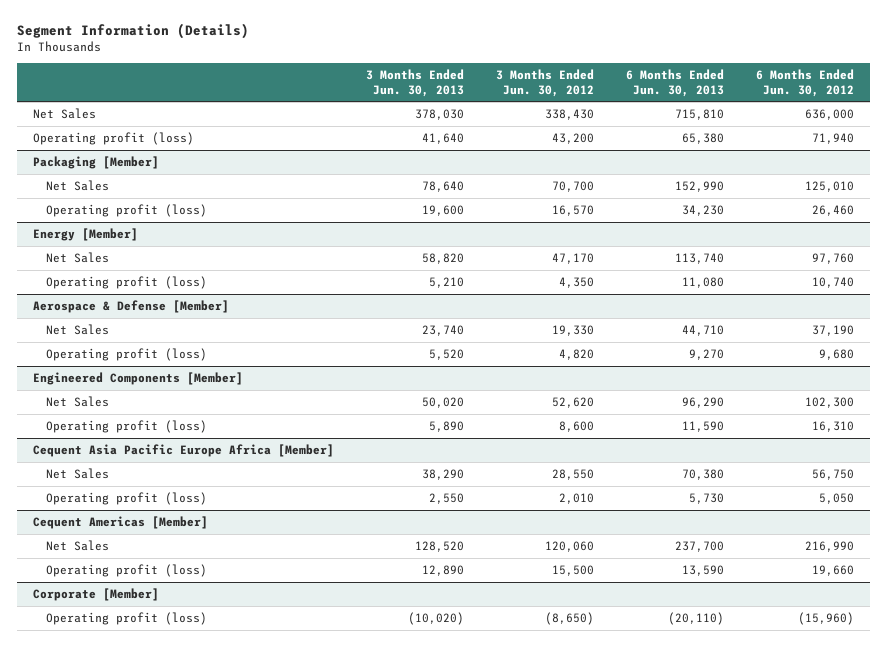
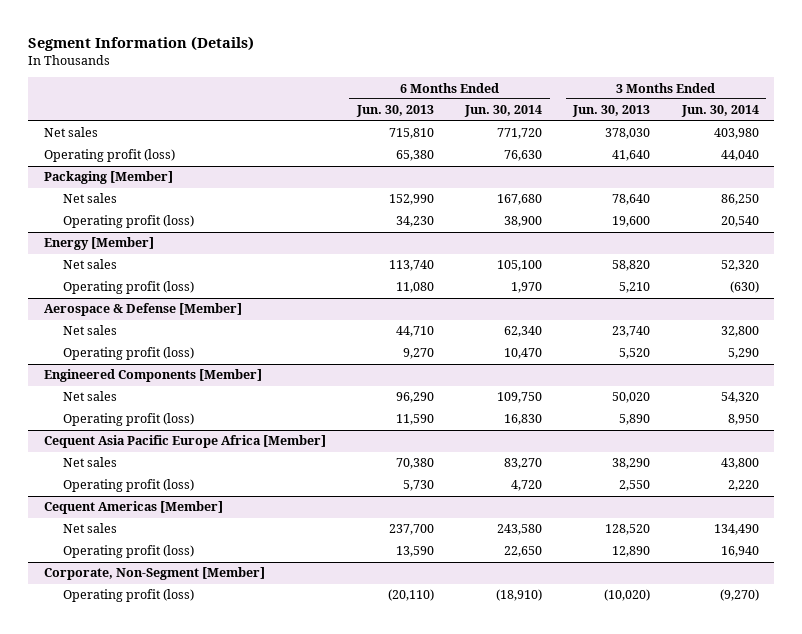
- | 3 Months Ended Jun. 30, 2013 | 3 Months Ended Jun. 30, 2012 | 6 Months Ended Jun. 30, 2013 | 6 Months Ended Jun. 30, 2012
+ | 6 Months Ended Jun. 30, 2013 | 6 Months Ended Jun. 30, 2014 | 3 Months Ended Jun. 30, 2013 | 3 Months Ended Jun. 30, 2014
- Net Sales | 378,030 | 338,430 | 715,810 | 636,000
+ Net sales | 715,810 | 771,720 | 378,030 | 403,980
@ Packaging [Member]
- Net Sales | 78,640 | 70,700 | 152,990 | 125,010
+ Net sales | 152,990 | 167,680 | 78,640 | 86,250
@ Energy [Member]
- Net Sales | 58,820 | 47,170 | 113,740 | 97,760
+ Net sales | 113,740 | 105,100 | 58,820 | 52,320
@ Aerospace & Defense [Member]
- Net Sales | 23,740 | 19,330 | 44,710 | 37,190
+ Net sales | 44,710 | 62,340 | 23,740 | 32,800
@ Engineered Components [Member]
- Net Sales | 50,020 | 52,620 | 96,290 | 102,300
+ Net sales | 96,290 | 109,750 | 50,020 | 54,320
@ Cequent Asia Pacific Europe Africa [Member]
- Net Sales | 38,290 | 28,550 | 70,380 | 56,750
+ Net sales | 70,380 | 83,270 | 38,290 | 43,800
@ Cequent Americas [Member]
- Net Sales | 128,520 | 120,060 | 237,700 | 216,990
+ Net sales | 237,700 | 243,580 | 128,520 | 134,490
- Corporate [Member]
+ Corporate, Non-Segment [Member]

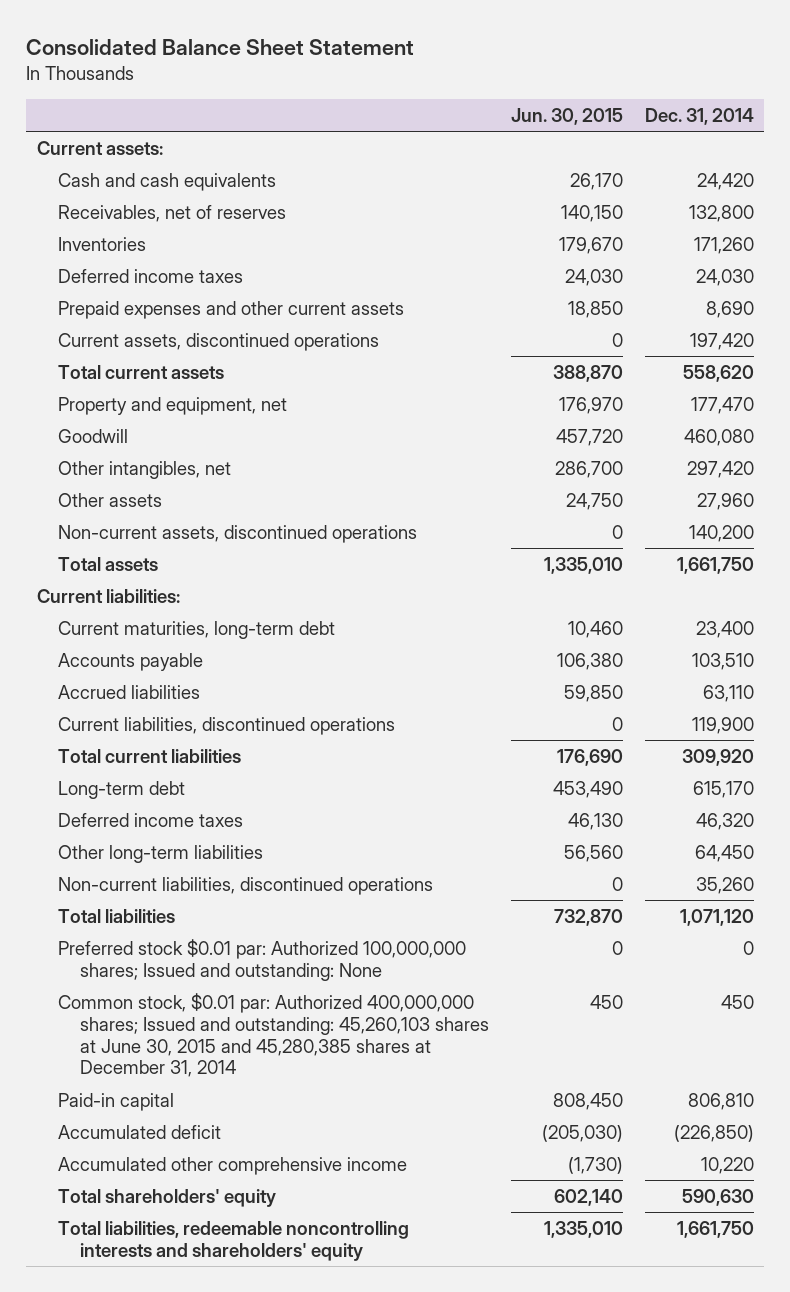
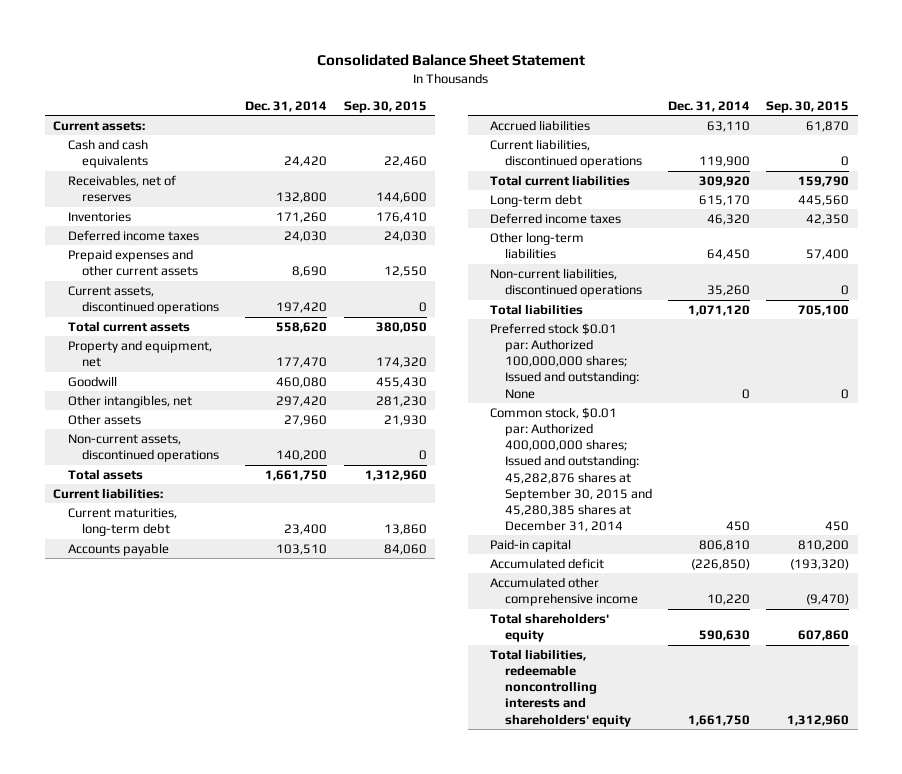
- | Jun. 30, 2015 | Dec. 31, 2014
+ | Dec. 31, 2014 | Sep. 30, 2015
- Common stock, $0.01 par: Authorized 400,000,000 shares; Issued and outstanding: 45,260,103 shares at June 30, 2015 and 45,280,385 shares at December 31, 2014 | 450 | 450
+ Common stock, $0.01 par: Authorized 400,000,000 shares; Issued and outstanding: 45,282,876 shares at September 30, 2015 and 45,280,385 shares at December 31, 2014 | 450 | 450

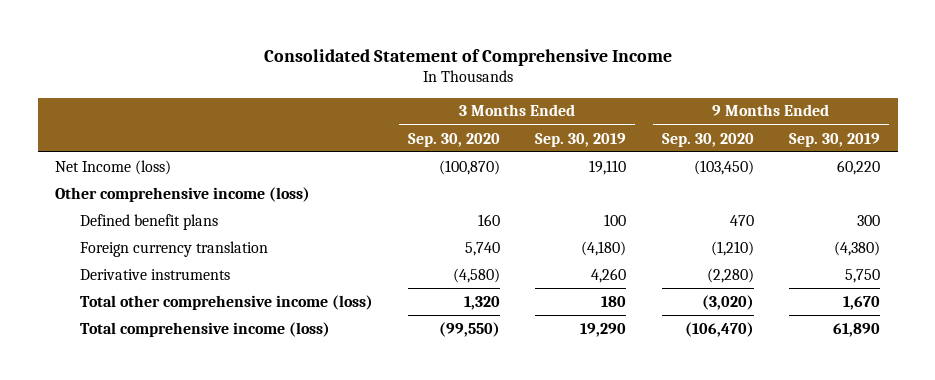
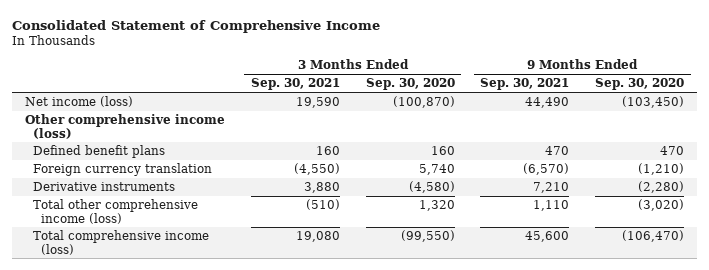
- | 3 Months Ended Sep. 30, 2020 | 3 Months Ended Sep. 30, 2019 | 9 Months Ended Sep. 30, 2020 | 9 Months Ended Sep. 30, 2019
+ | 3 Months Ended Sep. 30, 2021 | 3 Months Ended Sep. 30, 2020 | 9 Months Ended Sep. 30, 2021 | 9 Months Ended Sep. 30, 2020
- Net Income (loss) | (100,870) | 19,110 | (103,450) | 60,220
+ Net income (loss) | 19,590 | (100,870) | 44,490 | (103,450)

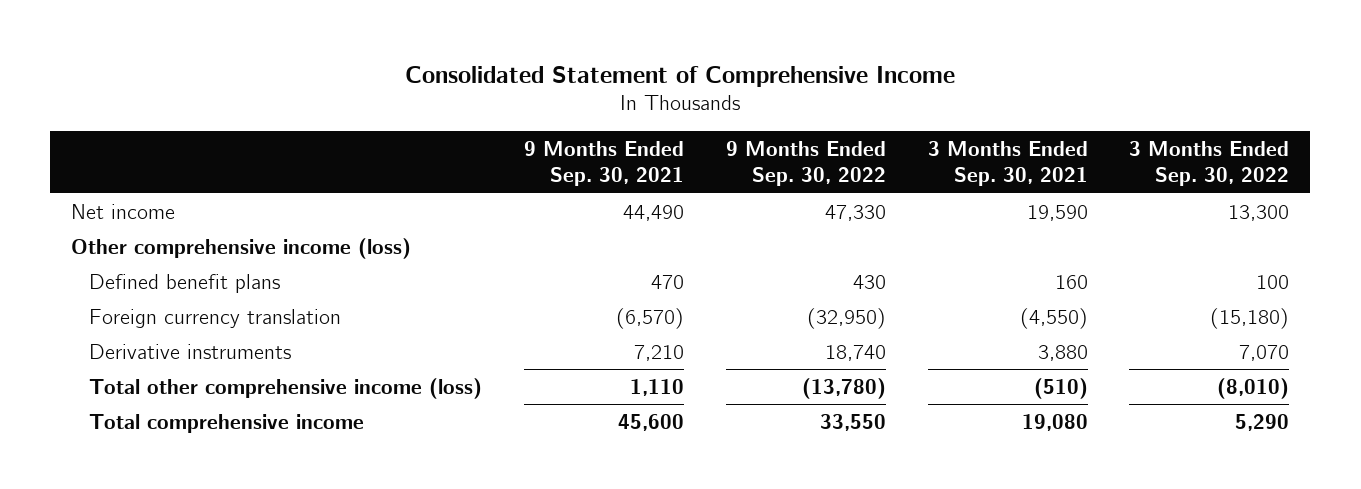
- | 3 Months Ended Sep. 30, 2021 | 3 Months Ended Sep. 30, 2020 | 9 Months Ended Sep. 30, 2021 | 9 Months Ended Sep. 30, 2020
+ | 9 Months Ended Sep. 30, 2021 | 9 Months Ended Sep. 30, 2022 | 3 Months Ended Sep. 30, 2021 | 3 Months Ended Sep. 30, 2022
- Net income (loss) | 19,590 | (100,870) | 44,490 | (103,450)
+ Net income | 44,490 | 47,330 | 19,590 | 13,300
- Total comprehensive income (loss) | 19,080 | (99,550) | 45,600 | (106,470)
+ Total comprehensive income | 45,600 | 33,550 | 19,080 | 5,290

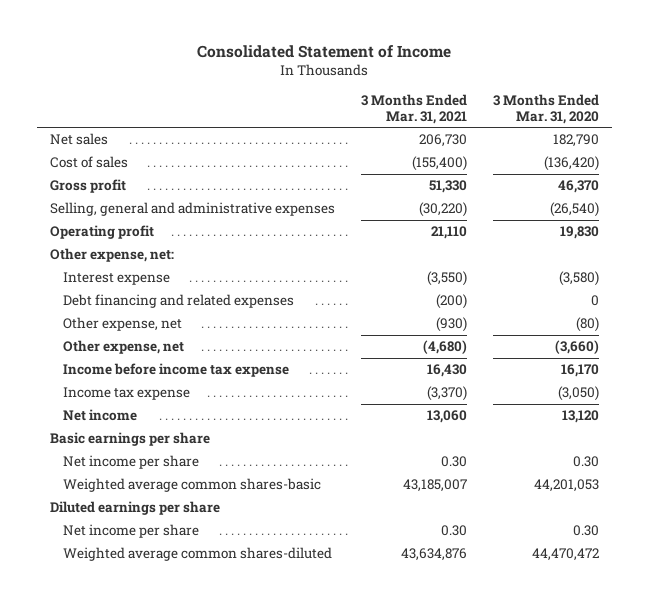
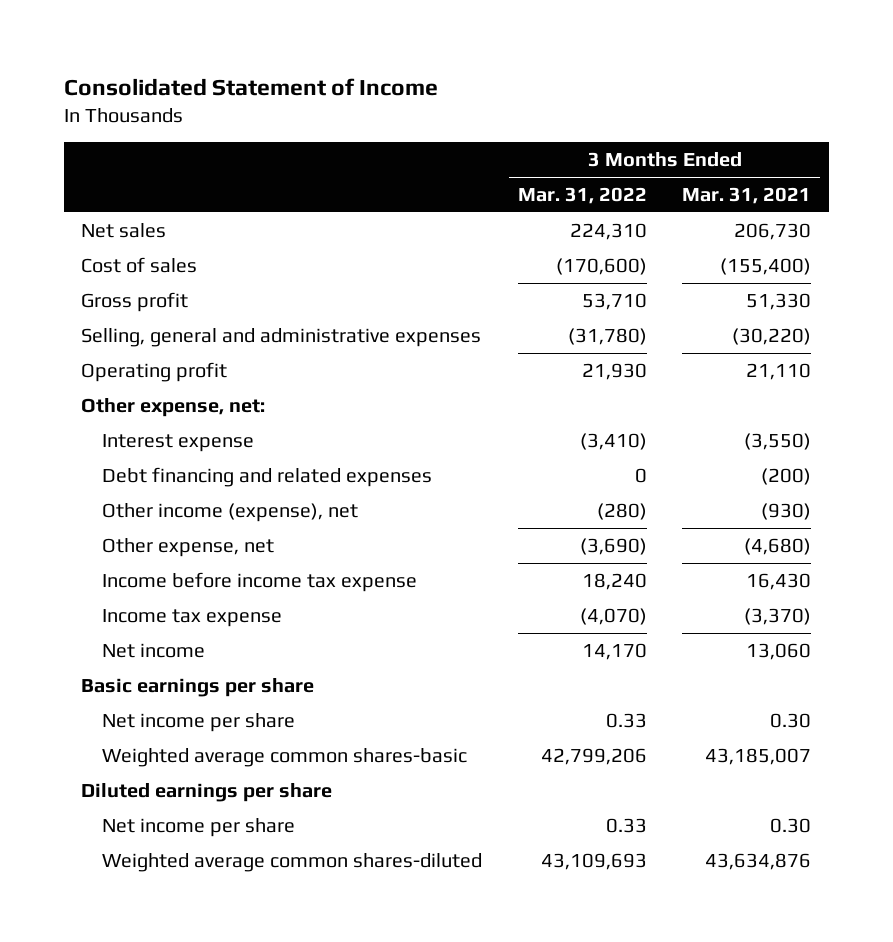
- | 3 Months Ended Mar. 31, 2021 | 3 Months Ended Mar. 31, 2020
+ | 3 Months Ended Mar. 31, 2022 | 3 Months Ended Mar. 31, 2021
- Other expense, net | (930) | (80)
+ Other income (expense), net | (280) | (930)

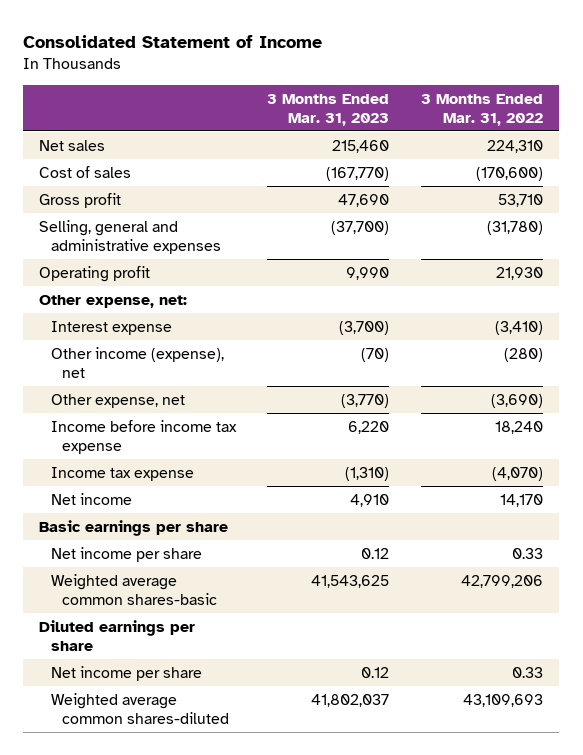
- | 3 Months Ended Mar. 31, 2022 | 3 Months Ended Mar. 31, 2021
+ | 3 Months Ended Mar. 31, 2023 | 3 Months Ended Mar. 31, 2022
- Debt financing and related expenses | 0 | (200)

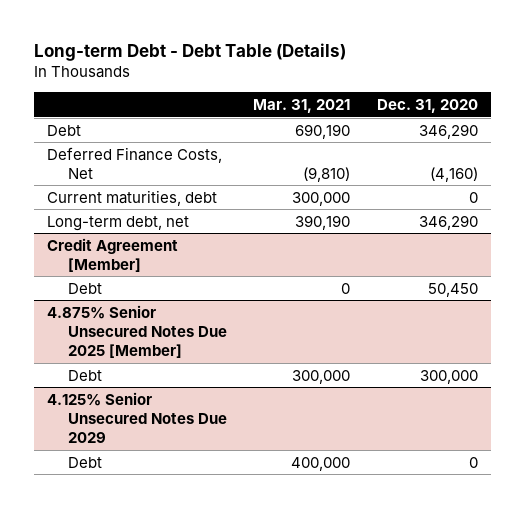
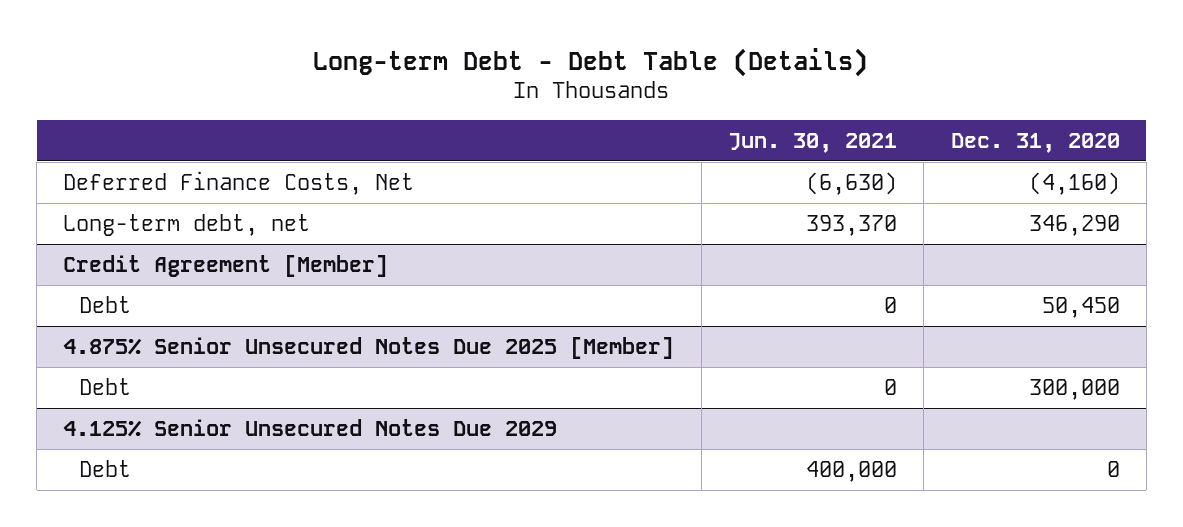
- | Mar. 31, 2021 | Dec. 31, 2020
+ | Jun. 30, 2021 | Dec. 31, 2020
- Debt | 690,190 | 346,290
- Current maturities, debt | 300,000 | 0

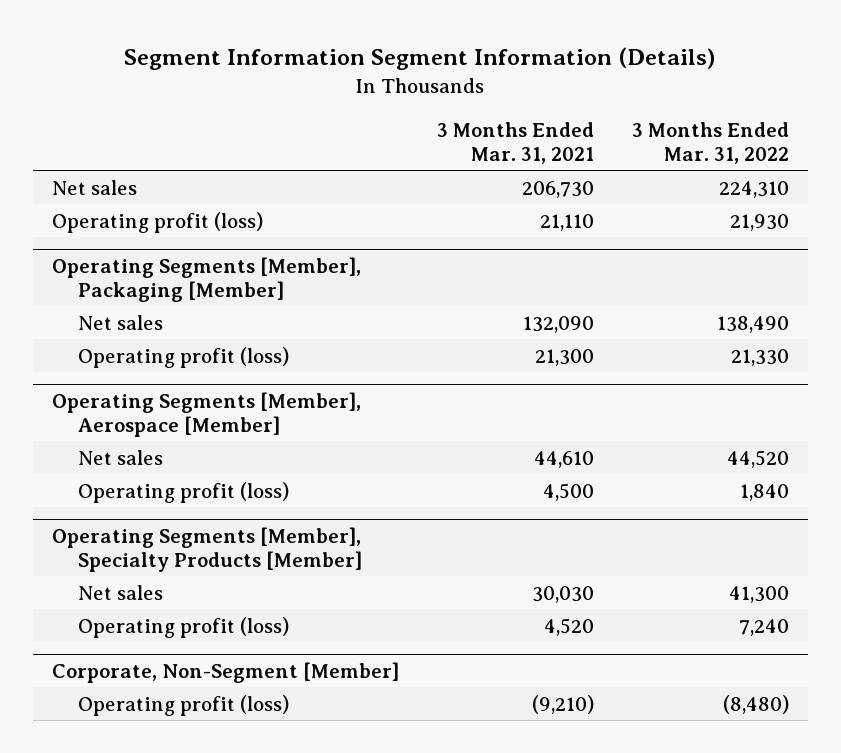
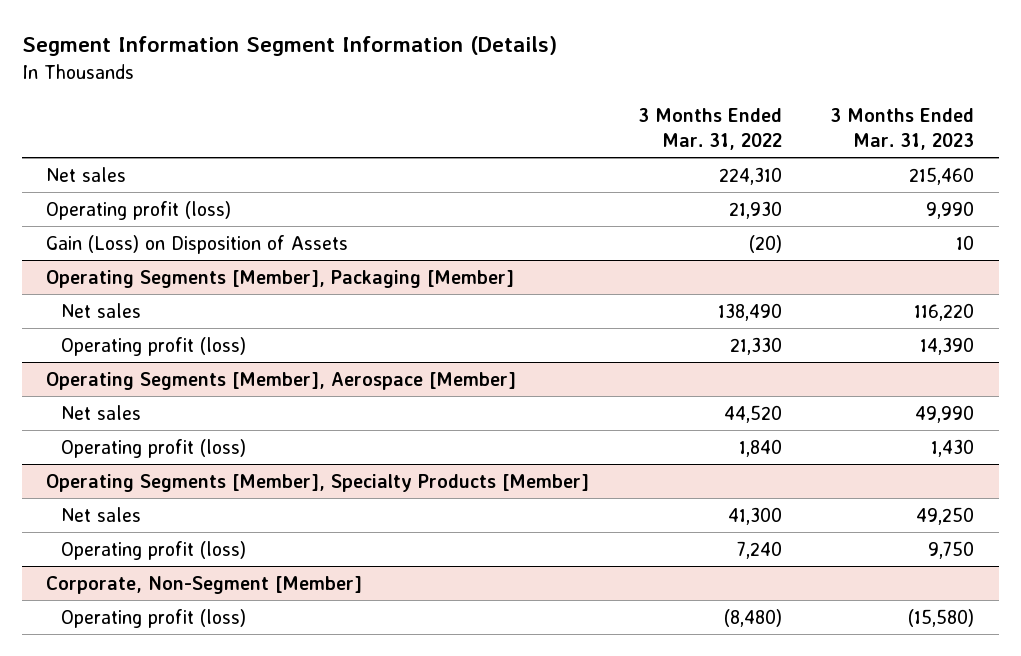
- | 3 Months Ended Mar. 31, 2021 | 3 Months Ended Mar. 31, 2022
+ | 3 Months Ended Mar. 31, 2022 | 3 Months Ended Mar. 31, 2023
+ Gain (Loss) on Disposition of Assets | (20) | 10

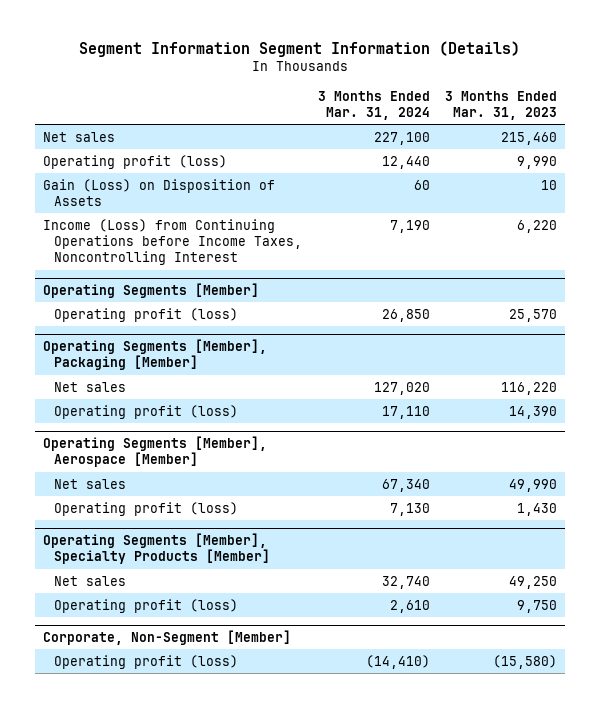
- | 3 Months Ended Mar. 31, 2022 | 3 Months Ended Mar. 31, 2023
+ | 3 Months Ended Mar. 31, 2024 | 3 Months Ended Mar. 31, 2023
+ Income (Loss) from Continuing Operations before Income Taxes, Noncontrolling Interest | 7,190 | 6,220
+ Operating Segments [Member]
+ Operating profit (loss) | 26,850 | 25,570

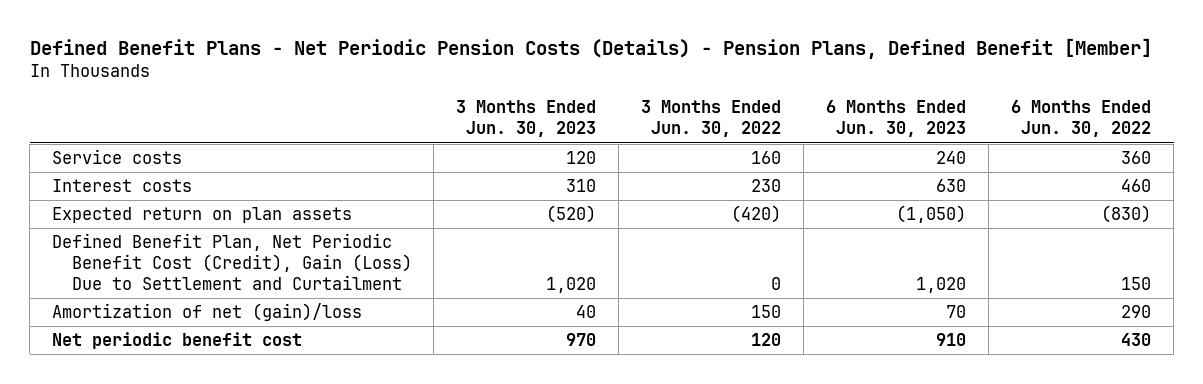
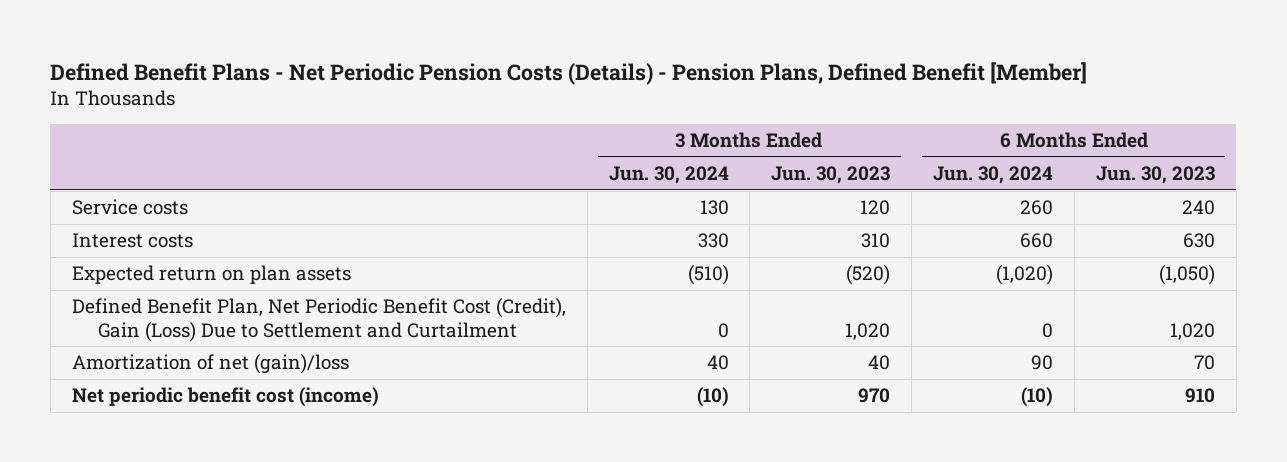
- | 3 Months Ended Jun. 30, 2023 | 3 Months Ended Jun. 30, 2022 | 6 Months Ended Jun. 30, 2023 | 6 Months Ended Jun. 30, 2022
+ | 3 Months Ended Jun. 30, 2024 | 3 Months Ended Jun. 30, 2023 | 6 Months Ended Jun. 30, 2024 | 6 Months Ended Jun. 30, 2023
- Net periodic benefit cost | 970 | 120 | 910 | 430
+ Net periodic benefit cost (income) | (10) | 970 | (10) | 910

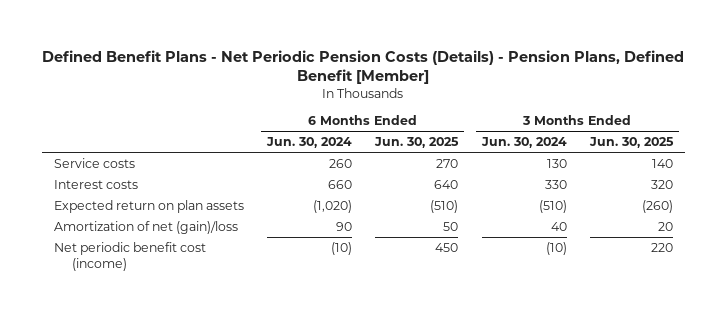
- | 3 Months Ended Jun. 30, 2024 | 3 Months Ended Jun. 30, 2023 | 6 Months Ended Jun. 30, 2024 | 6 Months Ended Jun. 30, 2023
+ | 6 Months Ended Jun. 30, 2024 | 6 Months Ended Jun. 30, 2025 | 3 Months Ended Jun. 30, 2024 | 3 Months Ended Jun. 30, 2025
- Defined Benefit Plan, Net Periodic Benefit Cost (Credit), Gain (Loss) Due to Settlement and Curtailment | 0 | 1,020 | 0 | 1,020

